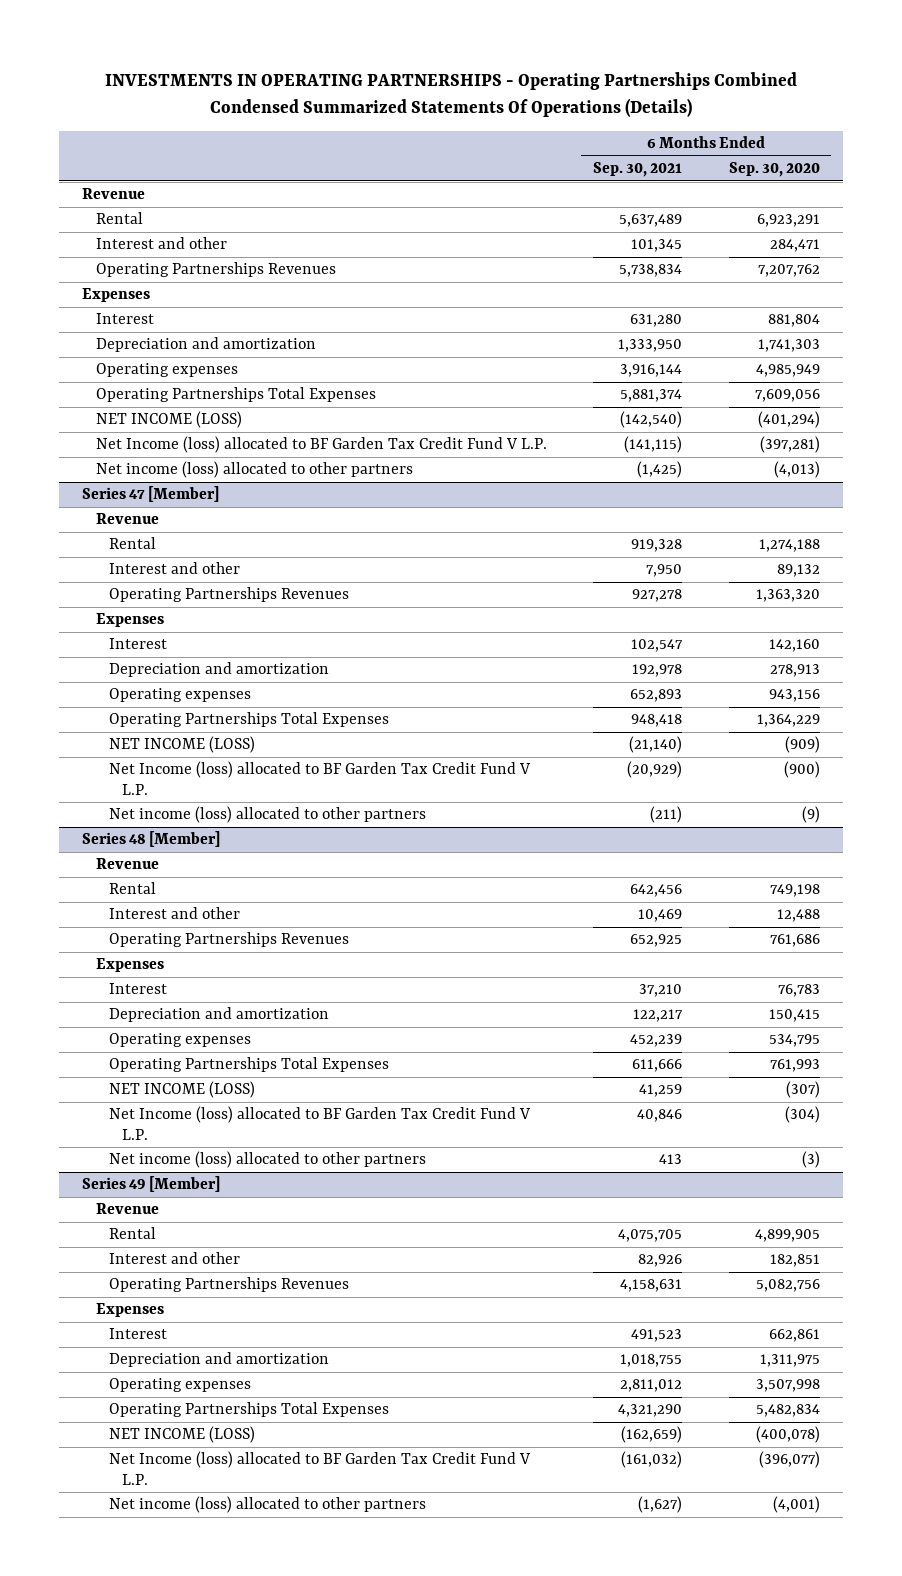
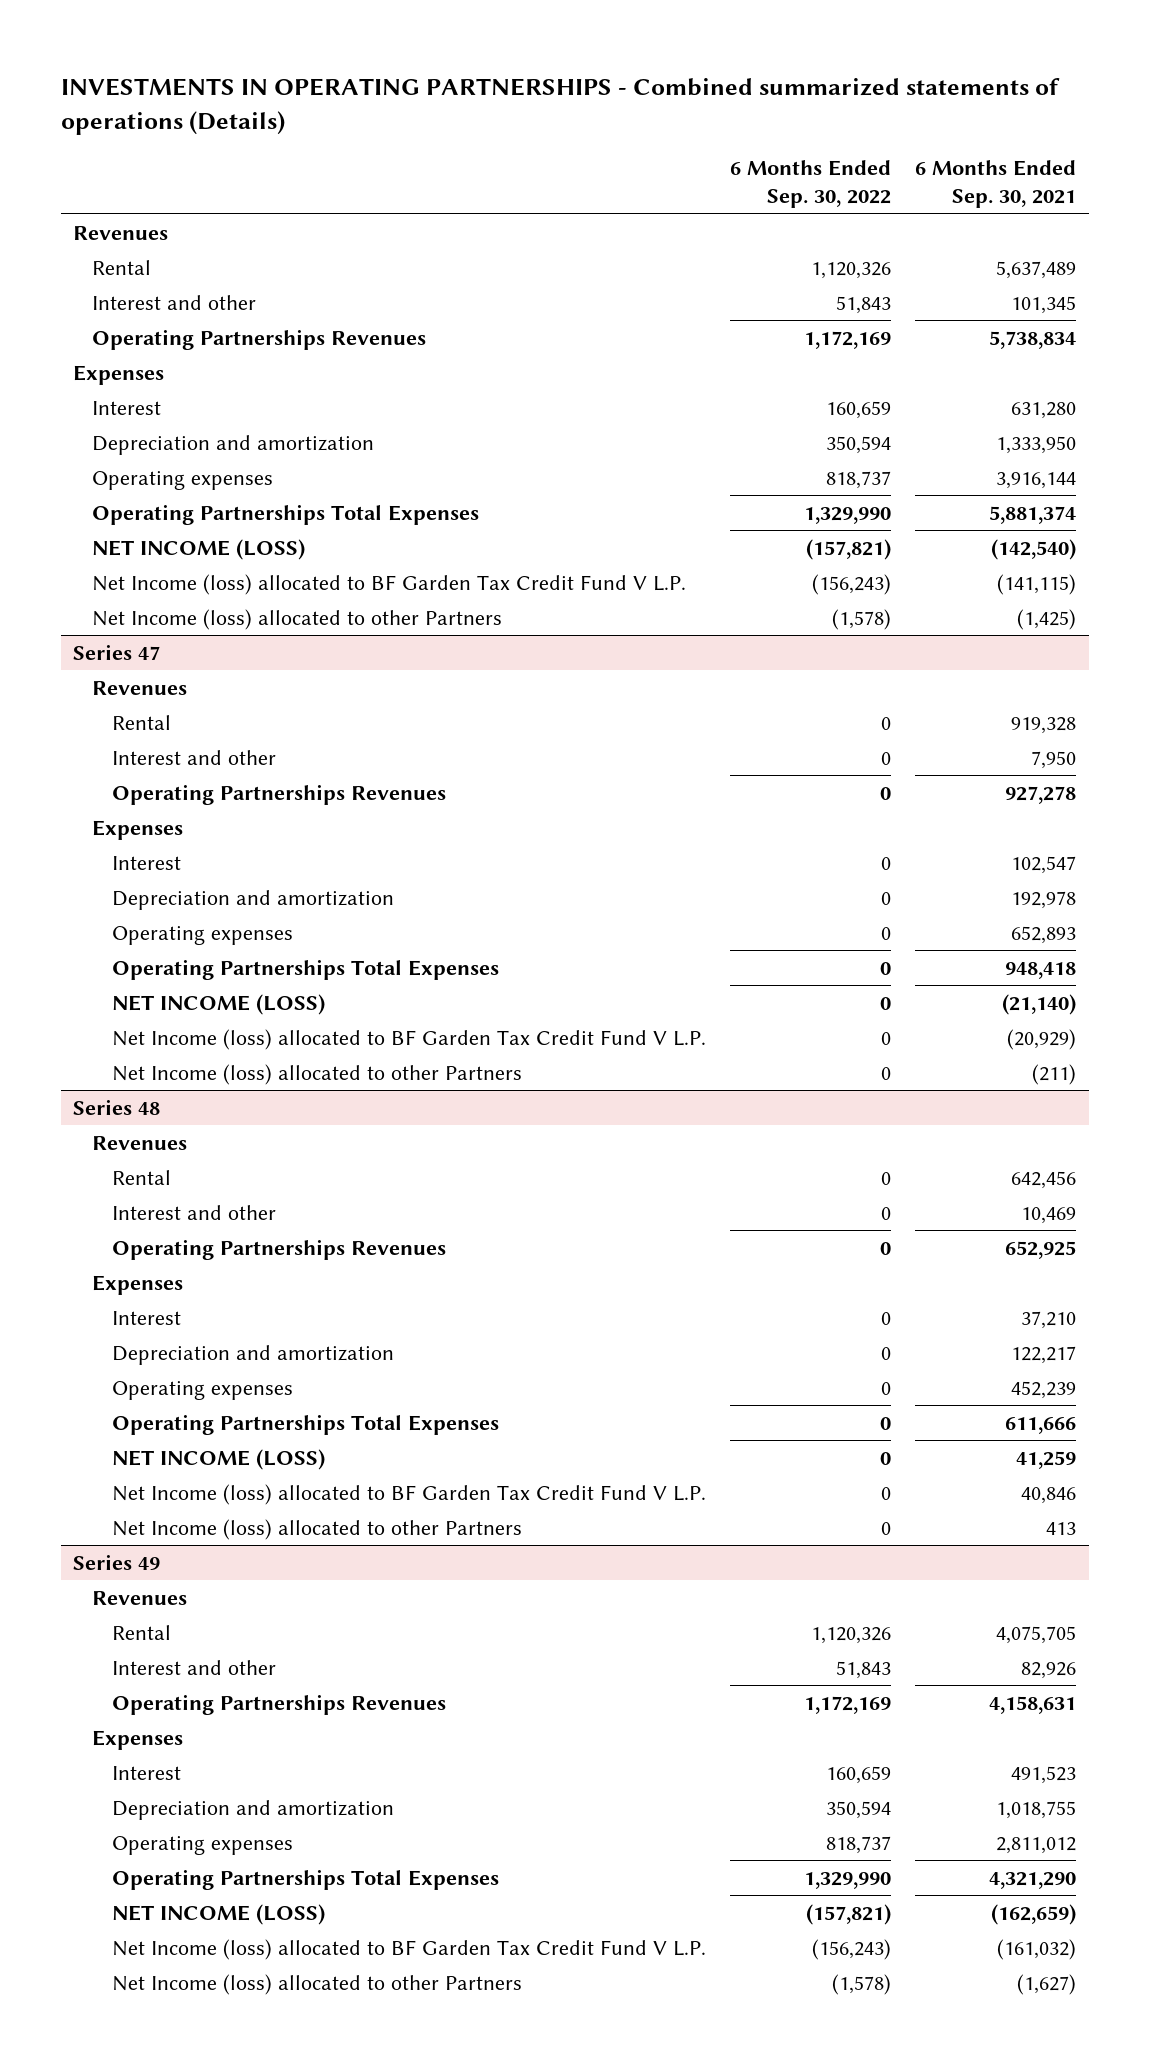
- INVESTMENTS IN OPERATING PARTNERSHIPS - Operating Partnerships Combined Condensed Summarized Statements Of Operations (Details)
+ INVESTMENTS IN OPERATING PARTNERSHIPS - Combined summarized statements of operations (Details)
- | 6 Months Ended Sep. 30, 2021 | 6 Months Ended Sep. 30, 2020
+ | 6 Months Ended Sep. 30, 2022 | 6 Months Ended Sep. 30, 2021
- Revenue
+ Revenues
- Net income (loss) allocated to other partners | (1,425) | (4,013)
- Series 47 [Member]
- Revenue
+ Net Income (loss) allocated to other Partners | (1,578) | (1,425)
+ Series 47
+ Revenues
- Net income (loss) allocated to other partners | (211) | (9)
- Series 48 [Member]
- Revenue
+ Net Income (loss) allocated to other Partners | 0 | (211)
+ Series 48
+ Revenues
- Net income (loss) allocated to other partners | 413 | (3)
- Series 49 [Member]
- Revenue
+ Net Income (loss) allocated to other Partners | 0 | 413
+ Series 49
+ Revenues
- Net income (loss) allocated to other partners | (1,627) | (4,001)
+ Net Income (loss) allocated to other Partners | (1,578) | (1,627)

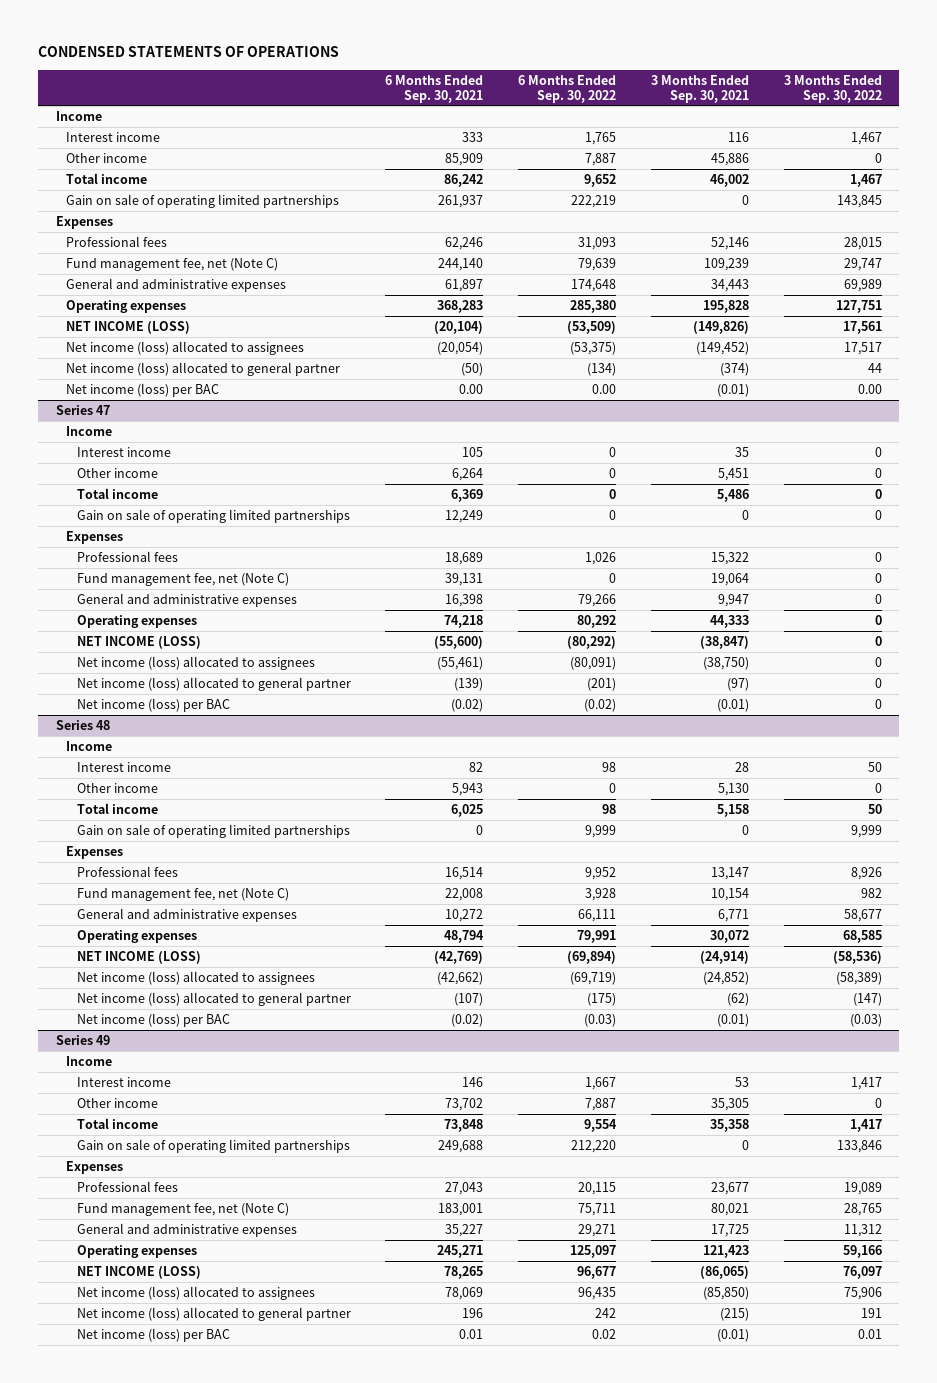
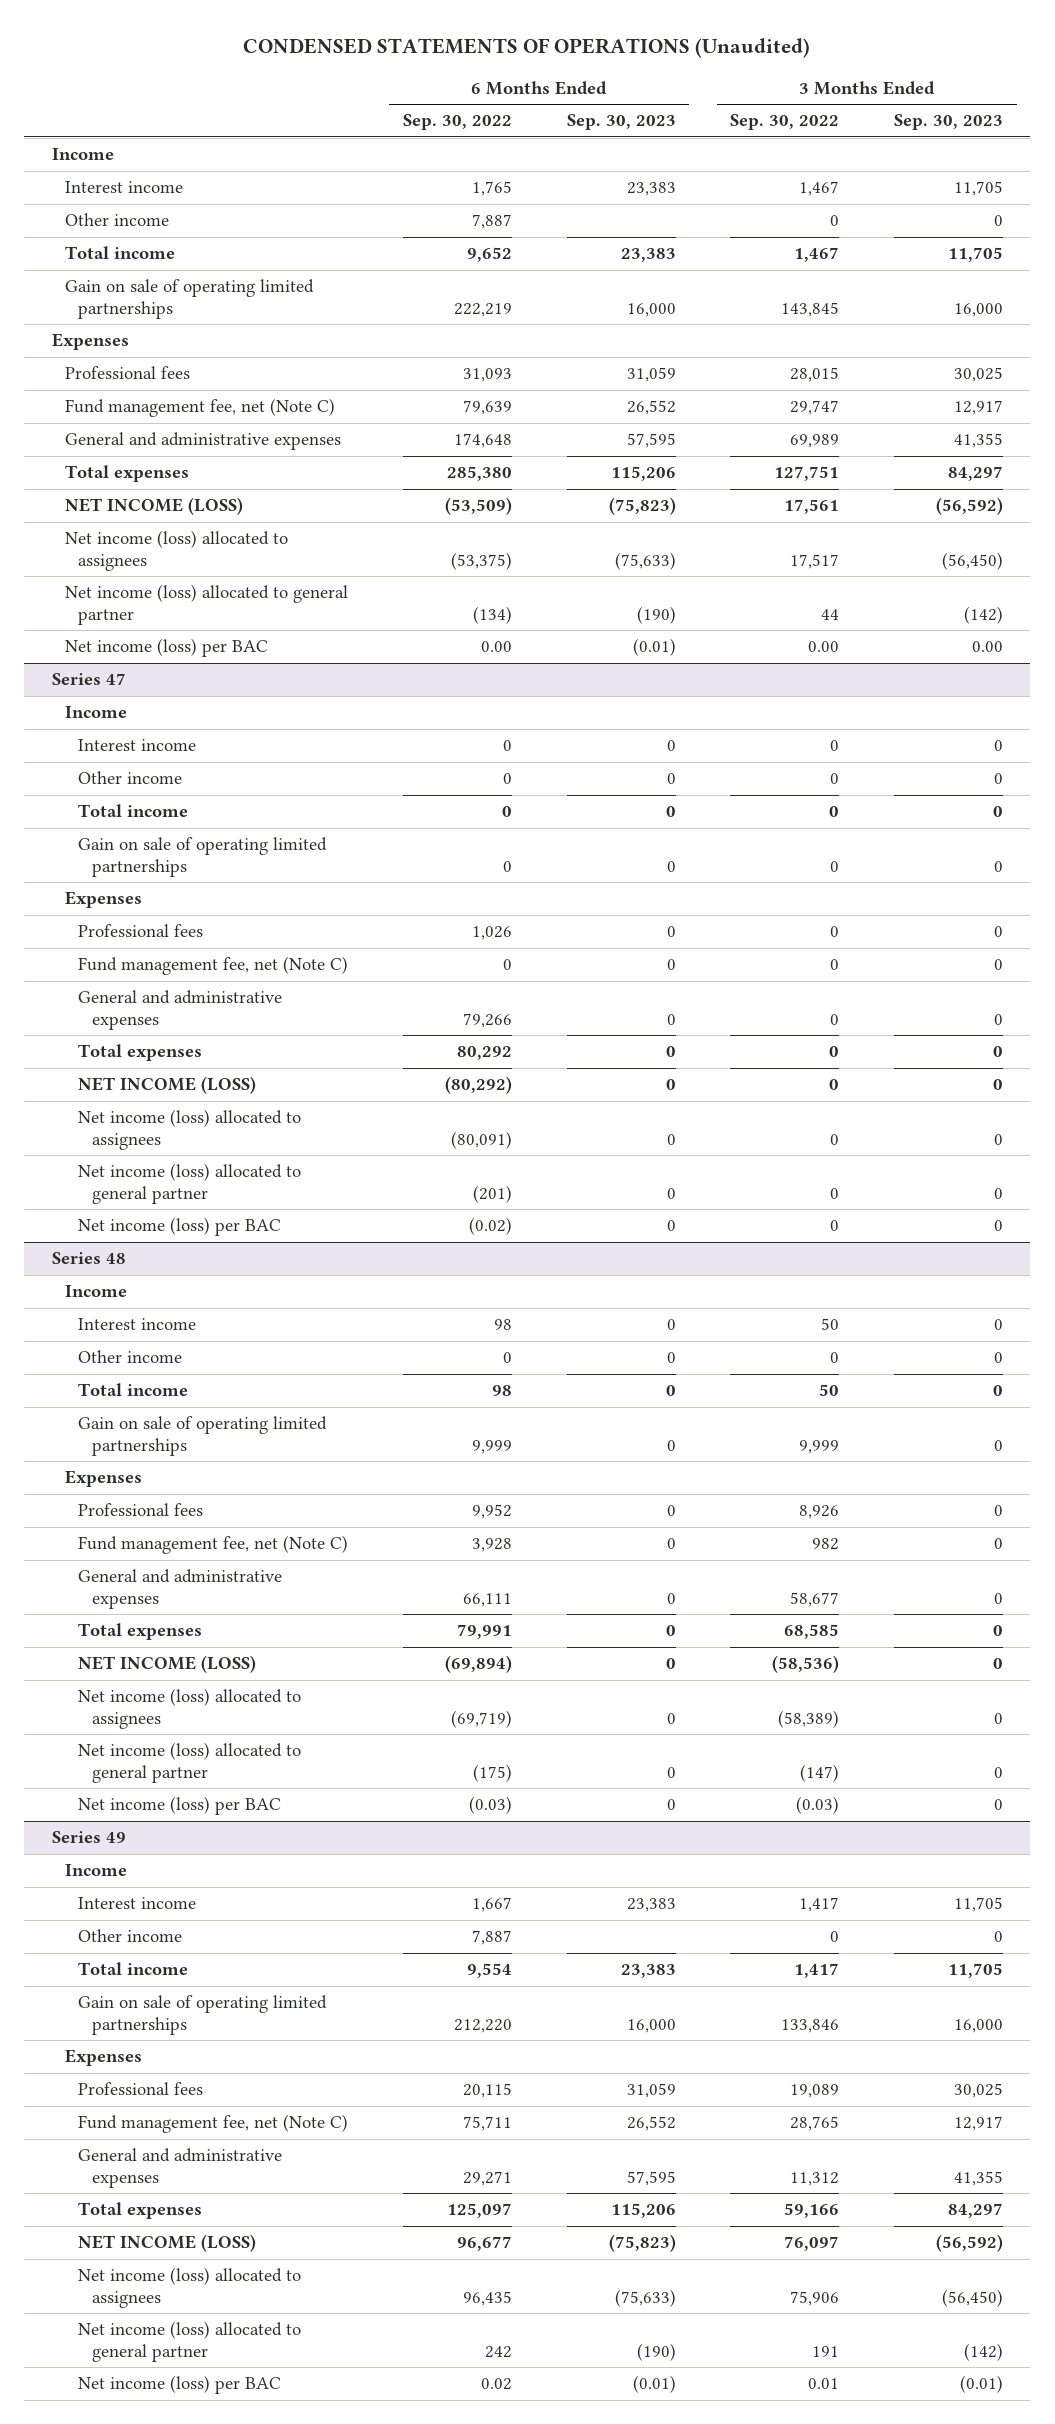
- CONDENSED STATEMENTS OF OPERATIONS
+ CONDENSED STATEMENTS OF OPERATIONS (Unaudited)
- | 6 Months Ended Sep. 30, 2021 | 6 Months Ended Sep. 30, 2022 | 3 Months Ended Sep. 30, 2021 | 3 Months Ended Sep. 30, 2022
+ | 6 Months Ended Sep. 30, 2022 | 6 Months Ended Sep. 30, 2023 | 3 Months Ended Sep. 30, 2022 | 3 Months Ended Sep. 30, 2023
- Operating expenses | 368,283 | 285,380 | 195,828 | 127,751
+ Total expenses | 285,380 | 115,206 | 127,751 | 84,297
@ Series 47
- Operating expenses | 74,218 | 80,292 | 44,333 | 0
+ Total expenses | 80,292 | 0 | 0 | 0
@ Series 48
- Operating expenses | 48,794 | 79,991 | 30,072 | 68,585
+ Total expenses | 79,991 | 0 | 68,585 | 0
@ Series 49
- Operating expenses | 245,271 | 125,097 | 121,423 | 59,166
+ Total expenses | 125,097 | 115,206 | 59,166 | 84,297

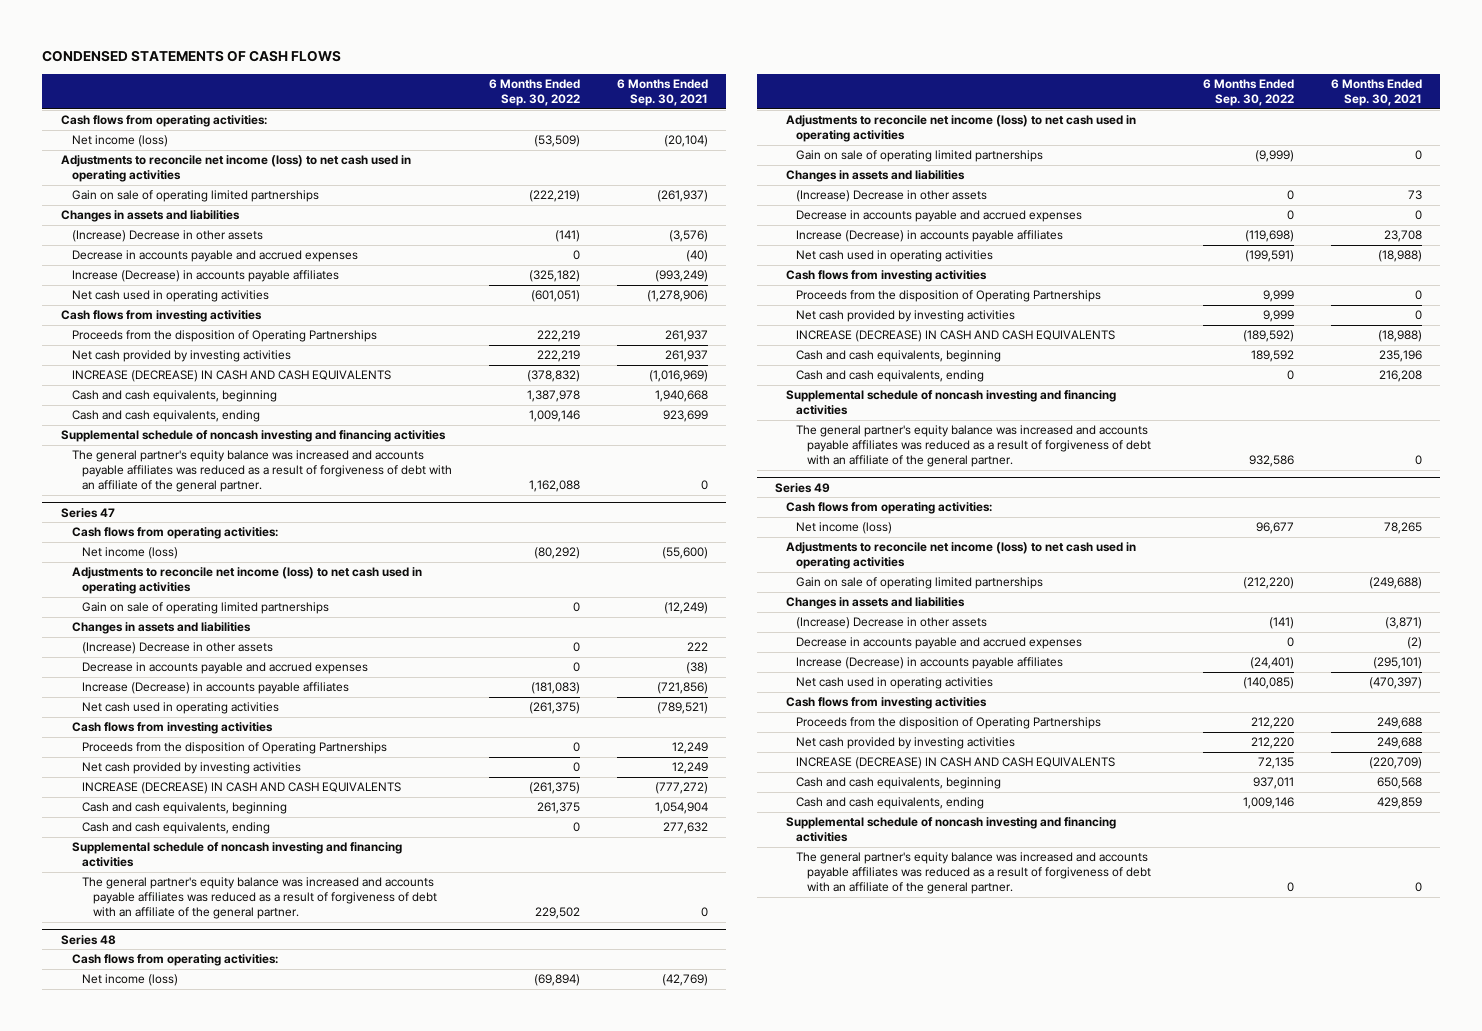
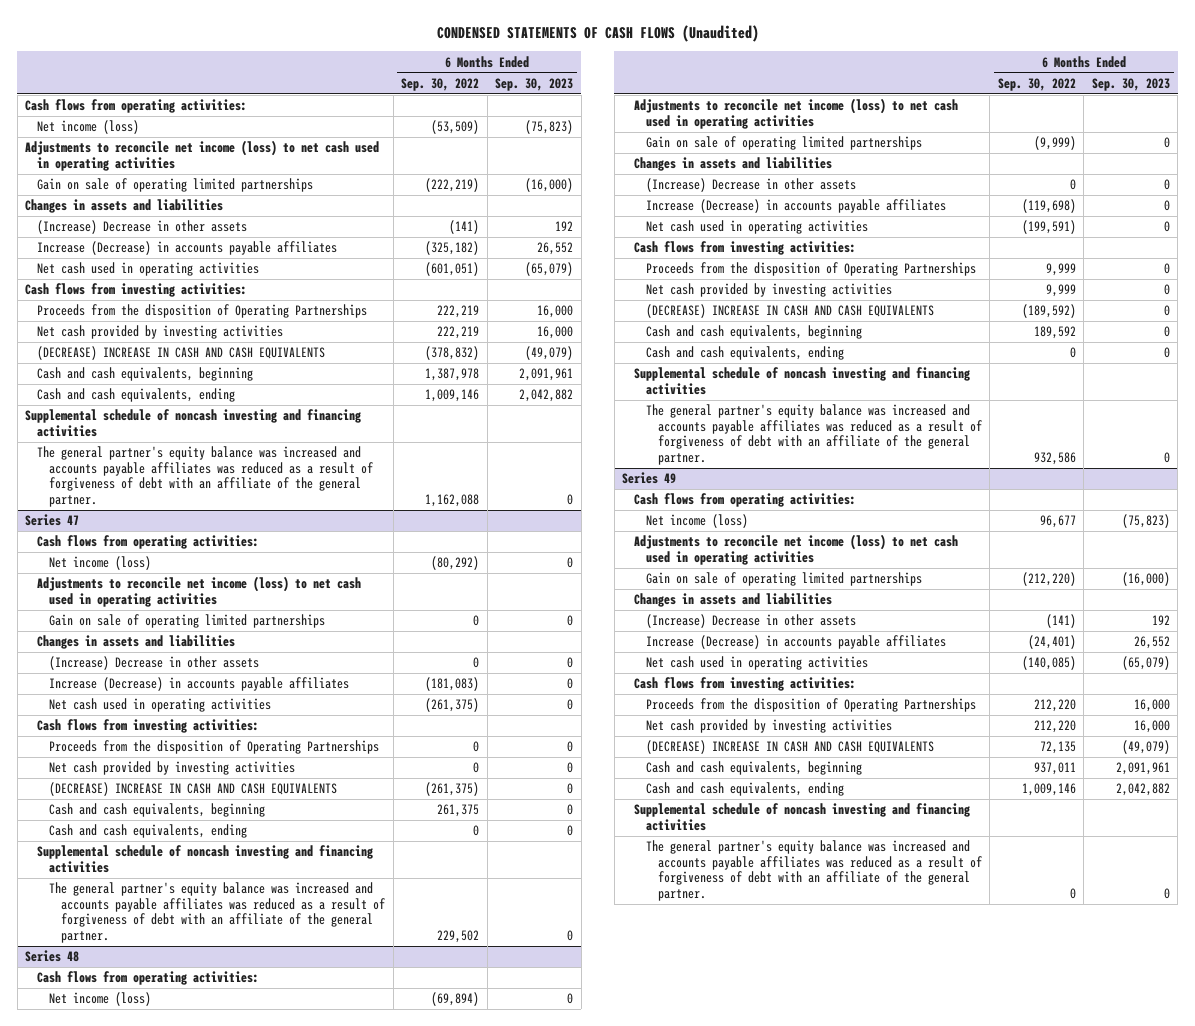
- CONDENSED STATEMENTS OF CASH FLOWS
+ CONDENSED STATEMENTS OF CASH FLOWS (Unaudited)
- | 6 Months Ended Sep. 30, 2022 | 6 Months Ended Sep. 30, 2021
+ | 6 Months Ended Sep. 30, 2022 | 6 Months Ended Sep. 30, 2023
- Decrease in accounts payable and accrued expenses | 0 | (40)
- Cash flows from investing activities
+ Cash flows from investing activities:
- INCREASE (DECREASE) IN CASH AND CASH EQUIVALENTS | (378,832) | (1,016,969)
+ (DECREASE) INCREASE IN CASH AND CASH EQUIVALENTS | (378,832) | (49,079)
@ Series 47
- Decrease in accounts payable and accrued expenses | 0 | (38)
- Cash flows from investing activities
+ Cash flows from investing activities:
- INCREASE (DECREASE) IN CASH AND CASH EQUIVALENTS | (261,375) | (777,272)
+ (DECREASE) INCREASE IN CASH AND CASH EQUIVALENTS | (261,375) | 0
@ Series 48
- Decrease in accounts payable and accrued expenses | 0 | 0
- Cash flows from investing activities
+ Cash flows from investing activities:
- INCREASE (DECREASE) IN CASH AND CASH EQUIVALENTS | (189,592) | (18,988)
+ (DECREASE) INCREASE IN CASH AND CASH EQUIVALENTS | (189,592) | 0
@ Series 49
- Decrease in accounts payable and accrued expenses | 0 | (2)
- Cash flows from investing activities
+ Cash flows from investing activities:
- INCREASE (DECREASE) IN CASH AND CASH EQUIVALENTS | 72,135 | (220,709)
+ (DECREASE) INCREASE IN CASH AND CASH EQUIVALENTS | 72,135 | (49,079)

